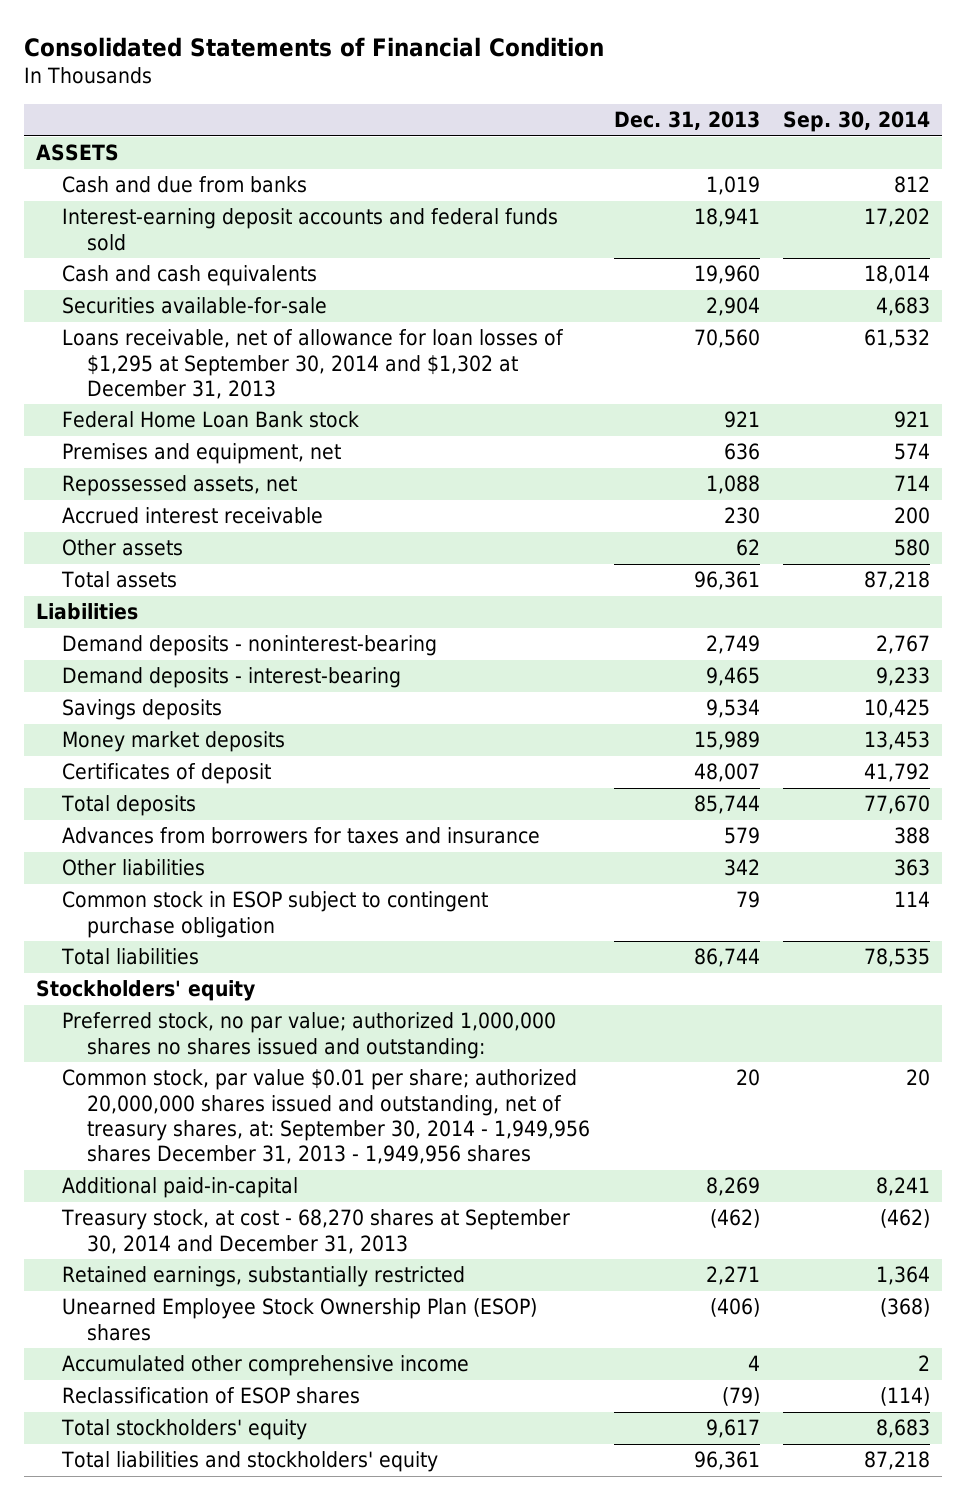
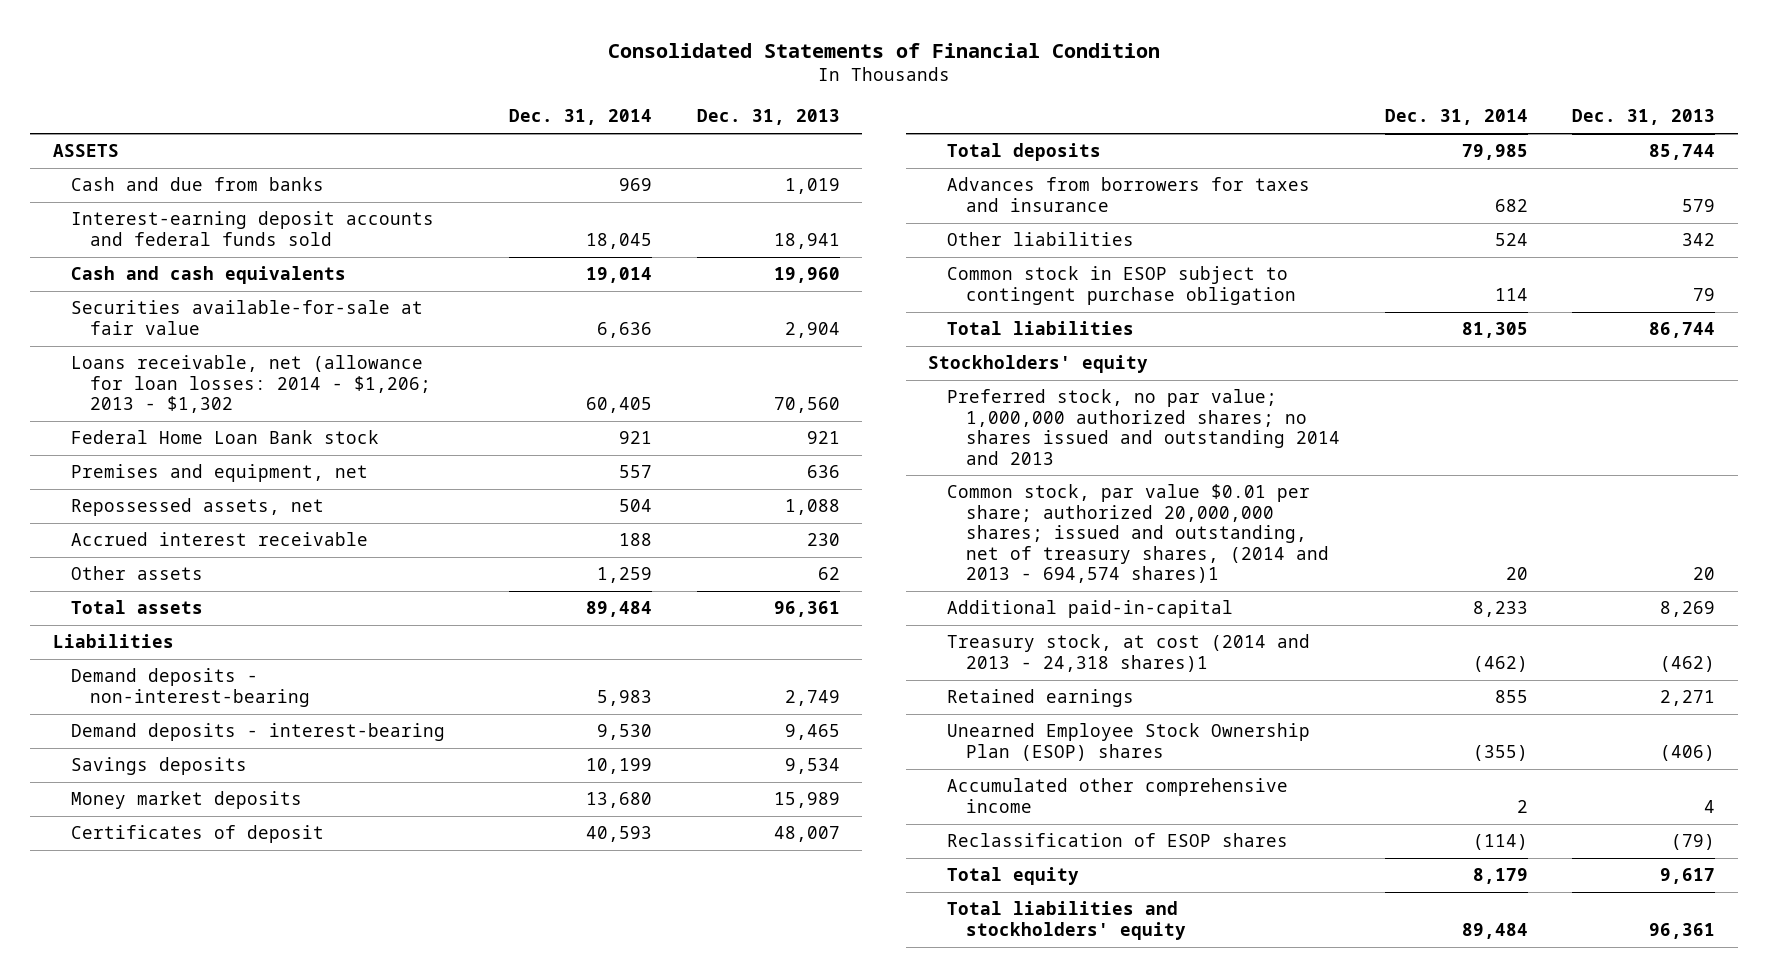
- | Dec. 31, 2013 | Sep. 30, 2014
+ | Dec. 31, 2014 | Dec. 31, 2013
- Securities available-for-sale | 2,904 | 4,683
- Loans receivable, net of allowance for loan losses of $1,295 at September 30, 2014 and $1,302 at December 31, 2013 | 70,560 | 61,532
+ Securities available-for-sale at fair value | 6,636 | 2,904
+ Loans receivable, net (allowance for loan losses: 2014 - $1,206; 2013 - $1,302 | 60,405 | 70,560
- Demand deposits - noninterest-bearing | 2,749 | 2,767
+ Demand deposits - non-interest-bearing | 5,983 | 2,749
- Preferred stock, no par value; authorized 1,000,000 shares no shares issued and outstanding:
- Common stock, par value $0.01 per share; authorized 20,000,000 shares issued and outstanding, net of treasury shares, at: September 30, 2014 - 1,949,956 shares December 31, 2013 - 1,949,956 shares | 20 | 20
+ Preferred stock, no par value; 1,000,000 authorized shares; no shares issued and outstanding 2014 and 2013
+ Common stock, par value $0.01 per share; authorized 20,000,000 shares; issued and outstanding, net of treasury shares, (2014 and 2013 - 694,574 shares)1 | 20 | 20
- Treasury stock, at cost - 68,270 shares at September 30, 2014 and December 31, 2013 | (462) | (462)
- Retained earnings, substantially restricted | 2,271 | 1,364
+ Treasury stock, at cost (2014 and 2013 - 24,318 shares)1 | (462) | (462)
+ Retained earnings | 855 | 2,271
- Total stockholders' equity | 9,617 | 8,683
+ Total equity | 8,179 | 9,617

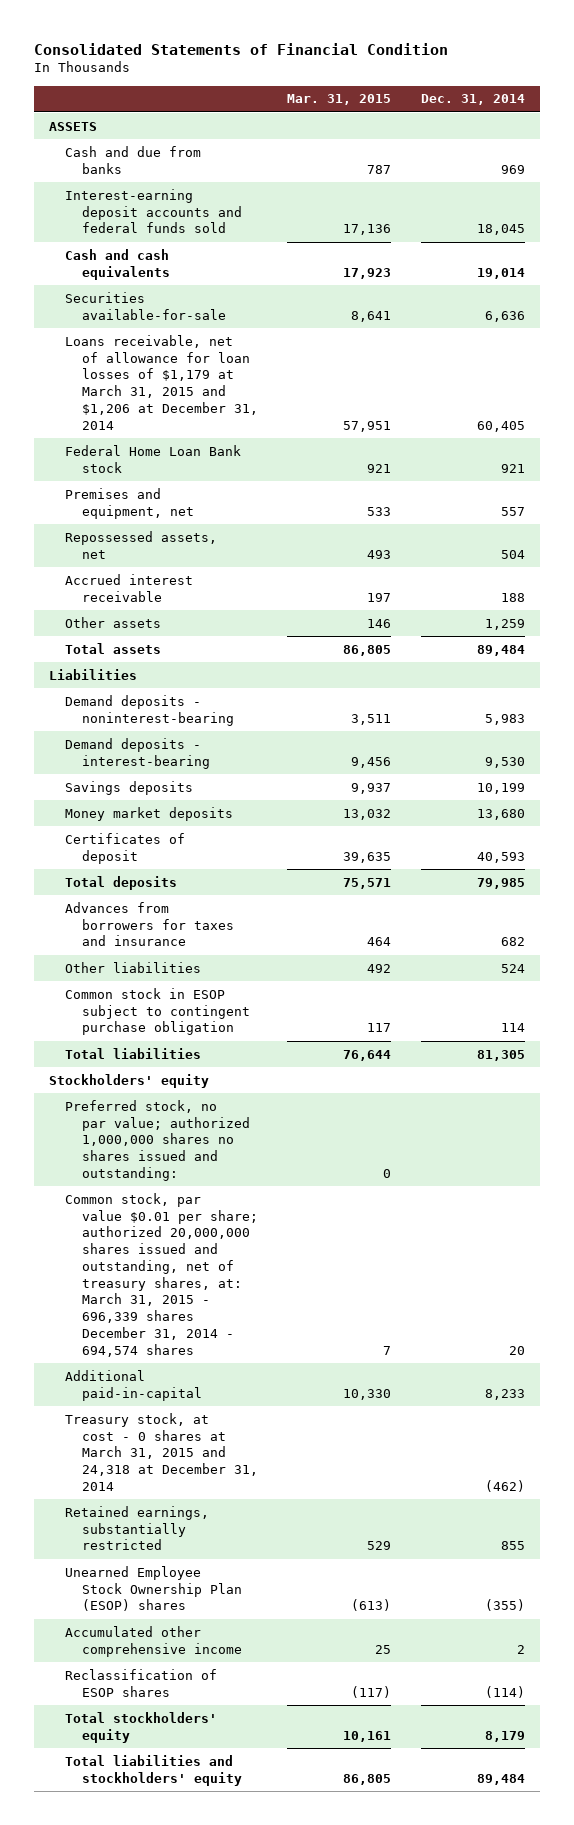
- | Dec. 31, 2014 | Dec. 31, 2013
+ | Mar. 31, 2015 | Dec. 31, 2014
- Securities available-for-sale at fair value | 6,636 | 2,904
- Loans receivable, net (allowance for loan losses: 2014 - $1,206; 2013 - $1,302 | 60,405 | 70,560
+ Securities available-for-sale | 8,641 | 6,636
+ Loans receivable, net of allowance for loan losses of $1,179 at March 31, 2015 and $1,206 at December 31, 2014 | 57,951 | 60,405
- Demand deposits - non-interest-bearing | 5,983 | 2,749
+ Demand deposits - noninterest-bearing | 3,511 | 5,983
- Preferred stock, no par value; 1,000,000 authorized shares; no shares issued and outstanding 2014 and 2013
- Common stock, par value $0.01 per share; authorized 20,000,000 shares; issued and outstanding, net of treasury shares, (2014 and 2013 - 694,574 shares)1 | 20 | 20
+ Preferred stock, no par value; authorized 1,000,000 shares no shares issued and outstanding: | 0 |
+ Common stock, par value $0.01 per share; authorized 20,000,000 shares issued and outstanding, net of treasury shares, at: March 31, 2015 - 696,339 shares December 31, 2014 - 694,574 shares | 7 | 20
- Treasury stock, at cost (2014 and 2013 - 24,318 shares)1 | (462) | (462)
- Retained earnings | 855 | 2,271
+ Treasury stock, at cost - 0 shares at March 31, 2015 and 24,318 at December 31, 2014 | | (462)
+ Retained earnings, substantially restricted | 529 | 855
- Total equity | 8,179 | 9,617
+ Total stockholders' equity | 10,161 | 8,179

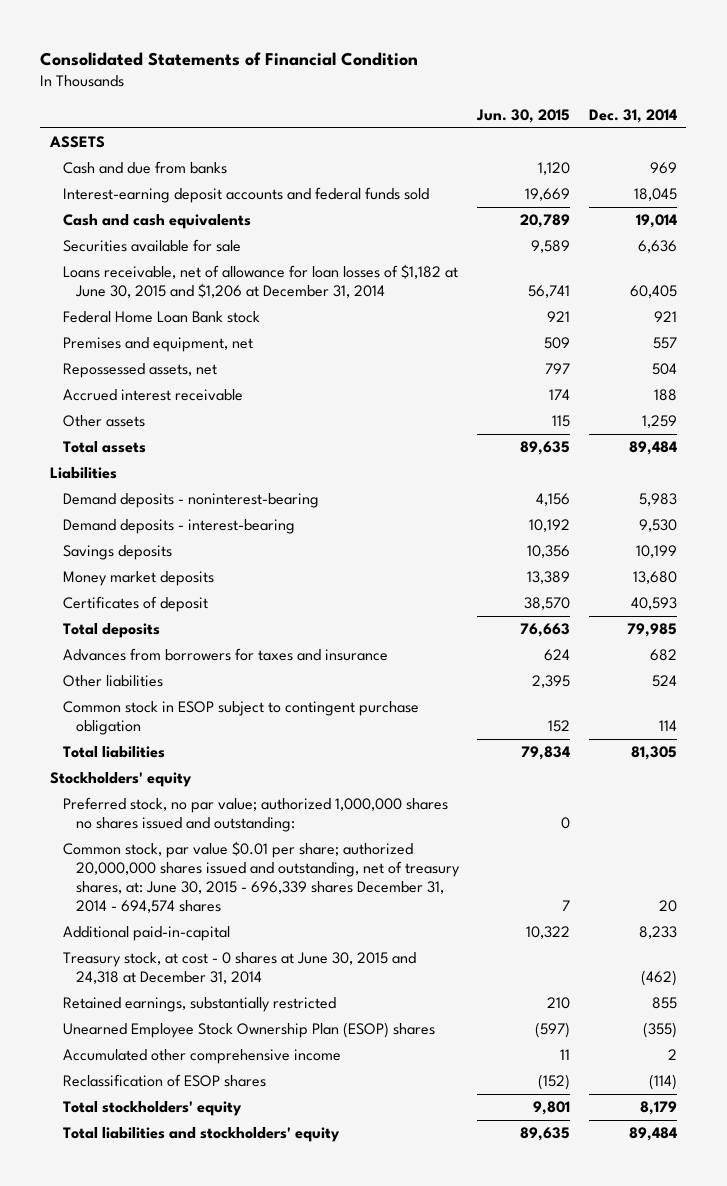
- | Mar. 31, 2015 | Dec. 31, 2014
+ | Jun. 30, 2015 | Dec. 31, 2014
- Securities available-for-sale | 8,641 | 6,636
- Loans receivable, net of allowance for loan losses of $1,179 at March 31, 2015 and $1,206 at December 31, 2014 | 57,951 | 60,405
+ Securities available for sale | 9,589 | 6,636
+ Loans receivable, net of allowance for loan losses of $1,182 at June 30, 2015 and $1,206 at December 31, 2014 | 56,741 | 60,405
- Common stock, par value $0.01 per share; authorized 20,000,000 shares issued and outstanding, net of treasury shares, at: March 31, 2015 - 696,339 shares December 31, 2014 - 694,574 shares | 7 | 20
+ Common stock, par value $0.01 per share; authorized 20,000,000 shares issued and outstanding, net of treasury shares, at: June 30, 2015 - 696,339 shares December 31, 2014 - 694,574 shares | 7 | 20
- Treasury stock, at cost - 0 shares at March 31, 2015 and 24,318 at December 31, 2014 | | (462)
+ Treasury stock, at cost - 0 shares at June 30, 2015 and 24,318 at December 31, 2014 | | (462)

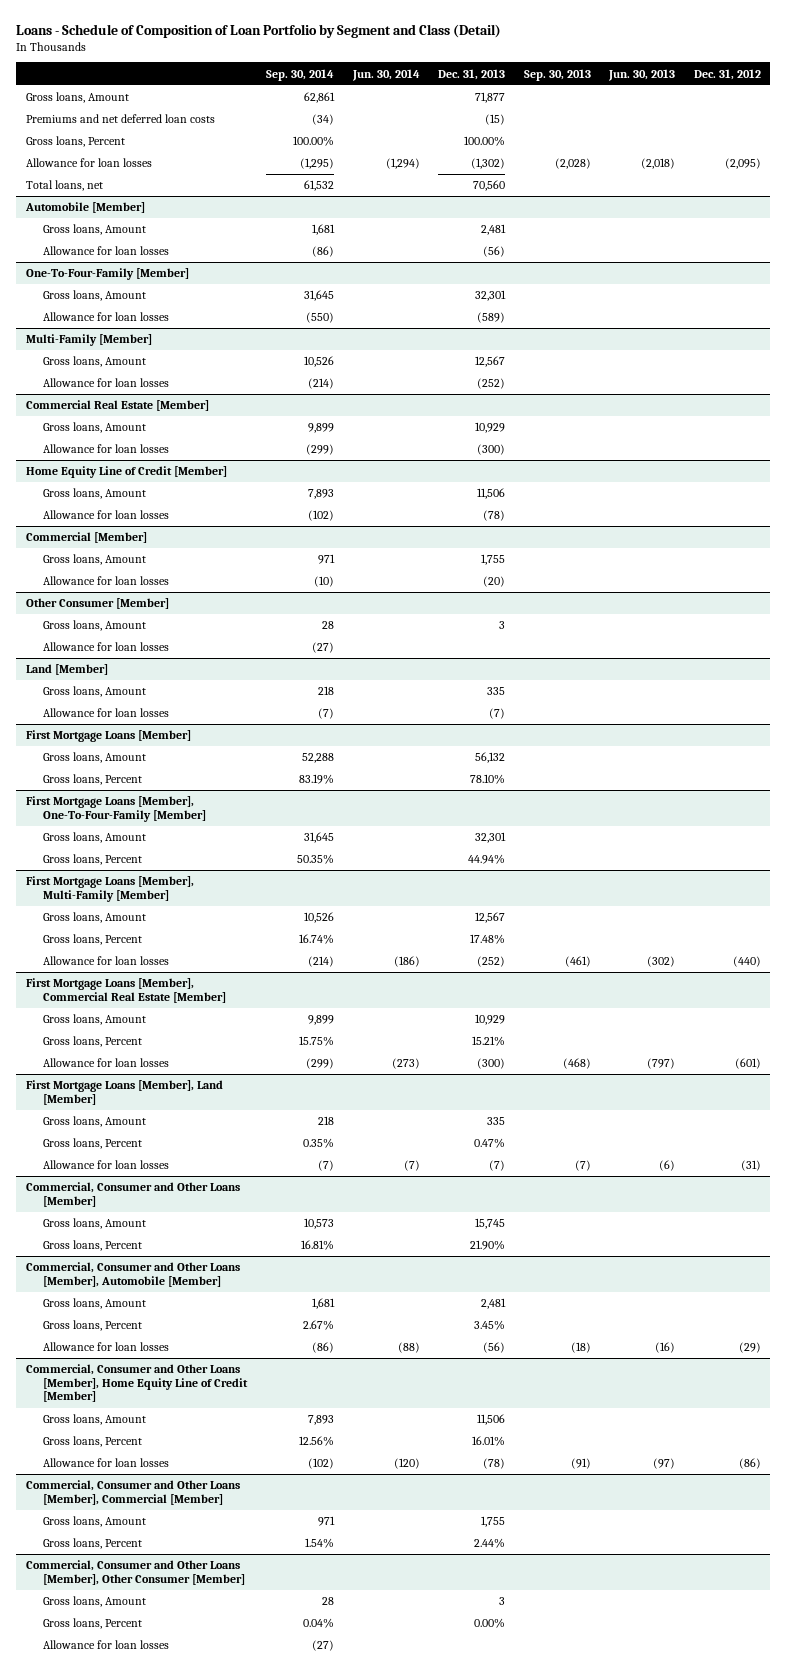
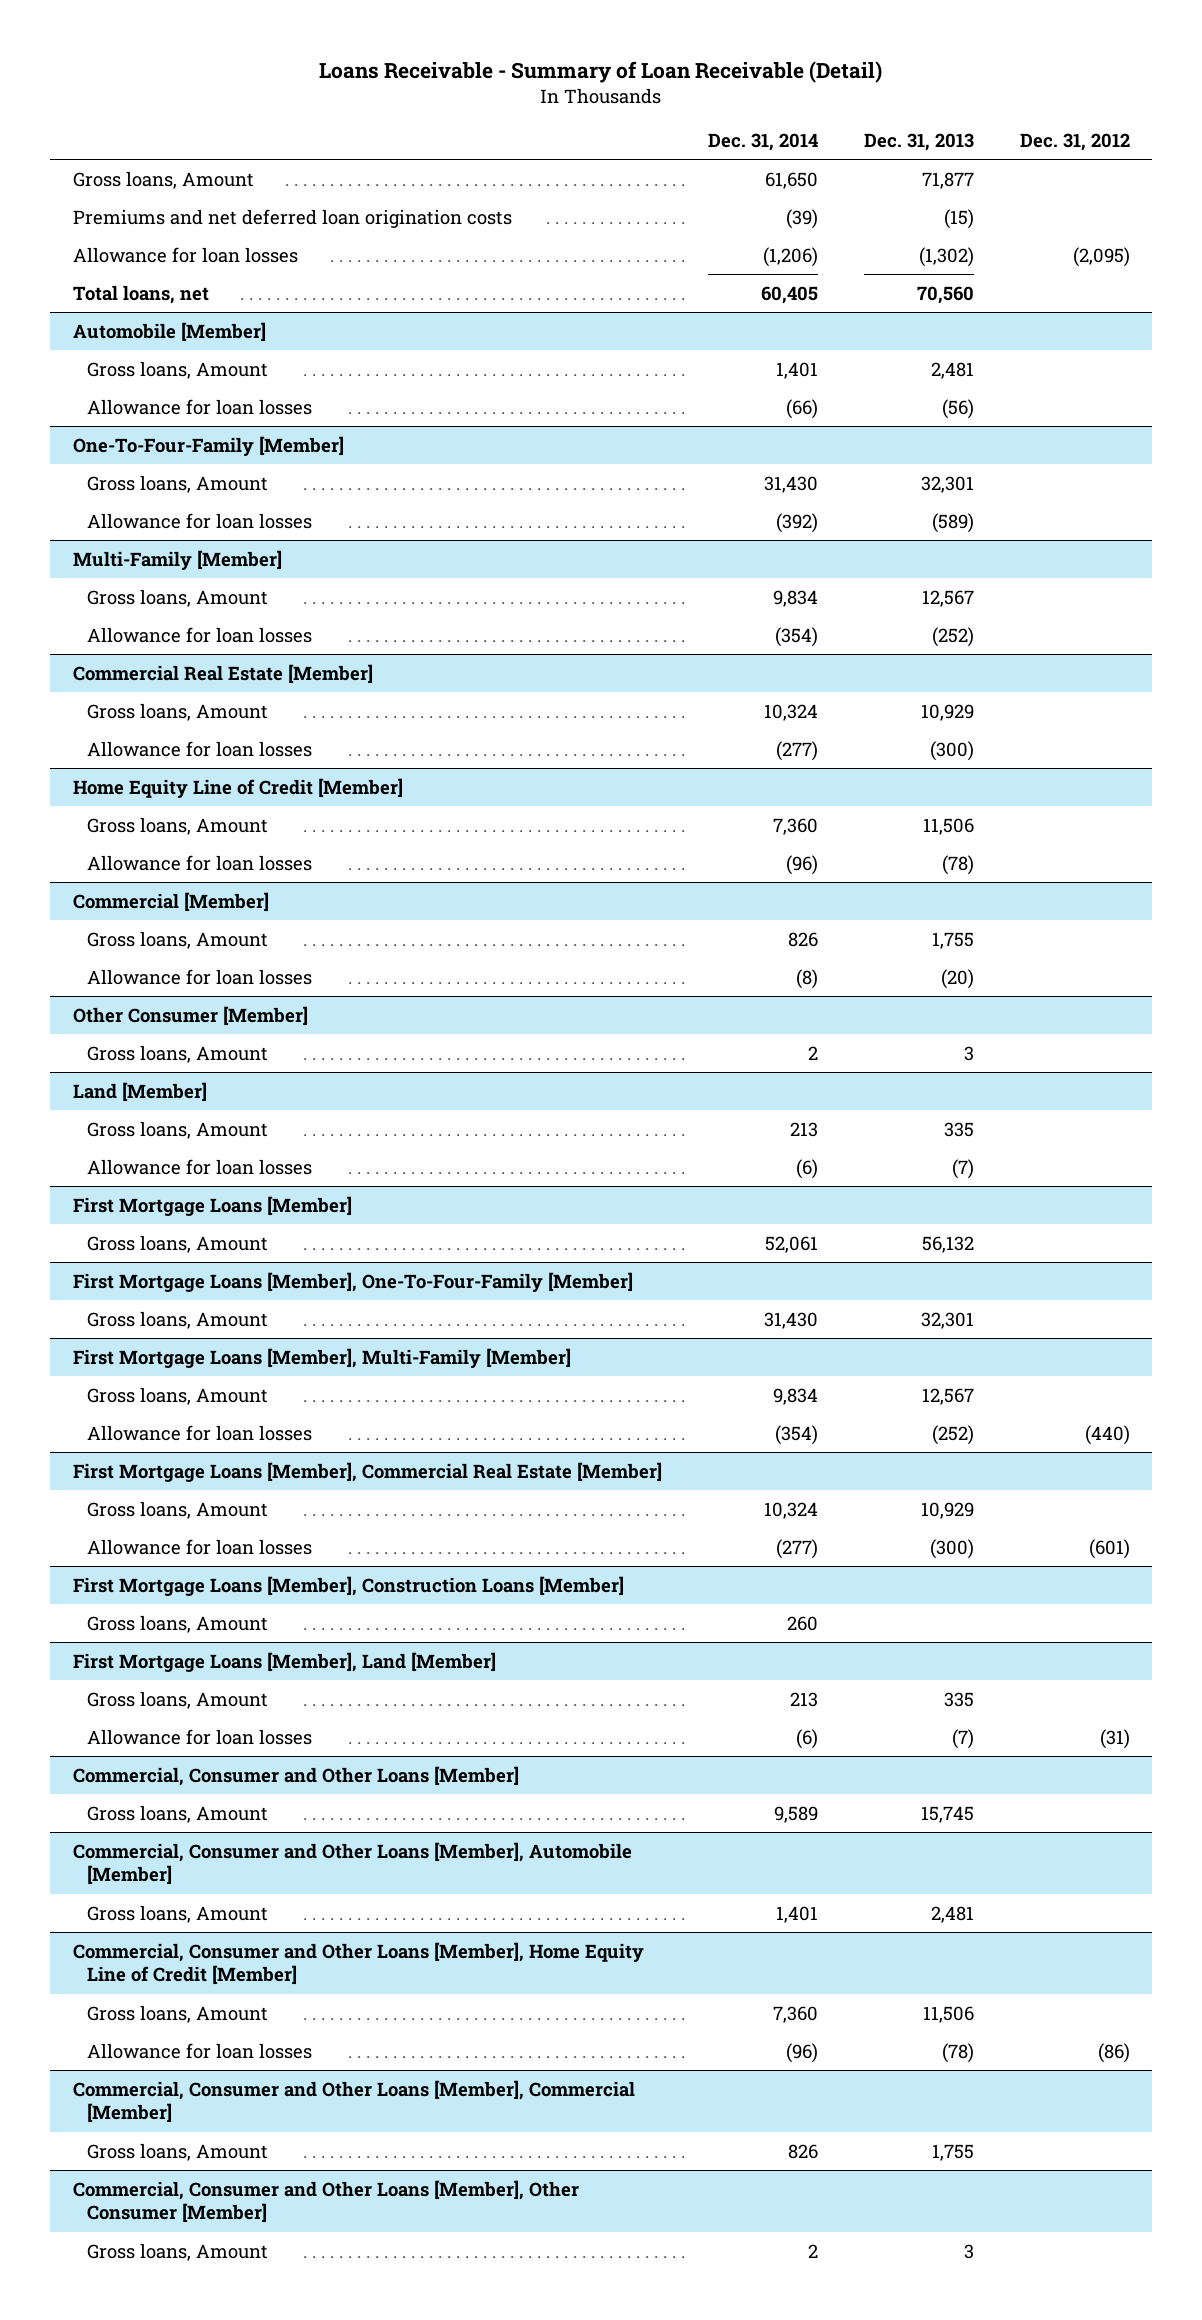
- Loans - Schedule of Composition of Loan Portfolio by Segment and Class (Detail)
+ Loans Receivable - Summary of Loan Receivable (Detail)
- | Sep. 30, 2014 | Jun. 30, 2014 | Dec. 31, 2013 | Sep. 30, 2013 | Jun. 30, 2013 | Dec. 31, 2012
+ | Dec. 31, 2014 | Dec. 31, 2013 | Dec. 31, 2012
- Premiums and net deferred loan costs | (34) | | (15) | | |
- Gross loans, Percent | 100.00% | | 100.00% | | |
+ Premiums and net deferred loan origination costs | (39) | (15) |
@ Other Consumer [Member]
- Allowance for loan losses | (27) | | | | |
@ First Mortgage Loans [Member]
- Gross loans, Percent | 83.19% | | 78.10% | | |
@ First Mortgage Loans [Member], One-To-Four-Family [Member]
- Gross loans, Percent | 50.35% | | 44.94% | | |
@ First Mortgage Loans [Member], Multi-Family [Member]
- Gross loans, Percent | 16.74% | | 17.48% | | |
@ First Mortgage Loans [Member], Commercial Real Estate [Member]
- Gross loans, Percent | 15.75% | | 15.21% | | |
+ First Mortgage Loans [Member], Construction Loans [Member]
+ Gross loans, Amount | 260 | |
@ First Mortgage Loans [Member], Land [Member]
- Gross loans, Percent | 0.35% | | 0.47% | | |
@ Commercial, Consumer and Other Loans [Member]
- Gross loans, Percent | 16.81% | | 21.90% | | |
@ Commercial, Consumer and Other Loans [Member], Automobile [Member]
- Gross loans, Percent | 2.67% | | 3.45% | | |
- Allowance for loan losses | (86) | (88) | (56) | (18) | (16) | (29)
@ Commercial, Consumer and Other Loans [Member], Home Equity Line of Credit [Member]
- Gross loans, Percent | 12.56% | | 16.01% | | |
@ Commercial, Consumer and Other Loans [Member], Commercial [Member]
- Gross loans, Percent | 1.54% | | 2.44% | | |
@ Commercial, Consumer and Other Loans [Member], Other Consumer [Member]
- Gross loans, Percent | 0.04% | | 0.00% | | |
- Allowance for loan losses | (27) | | | | |

